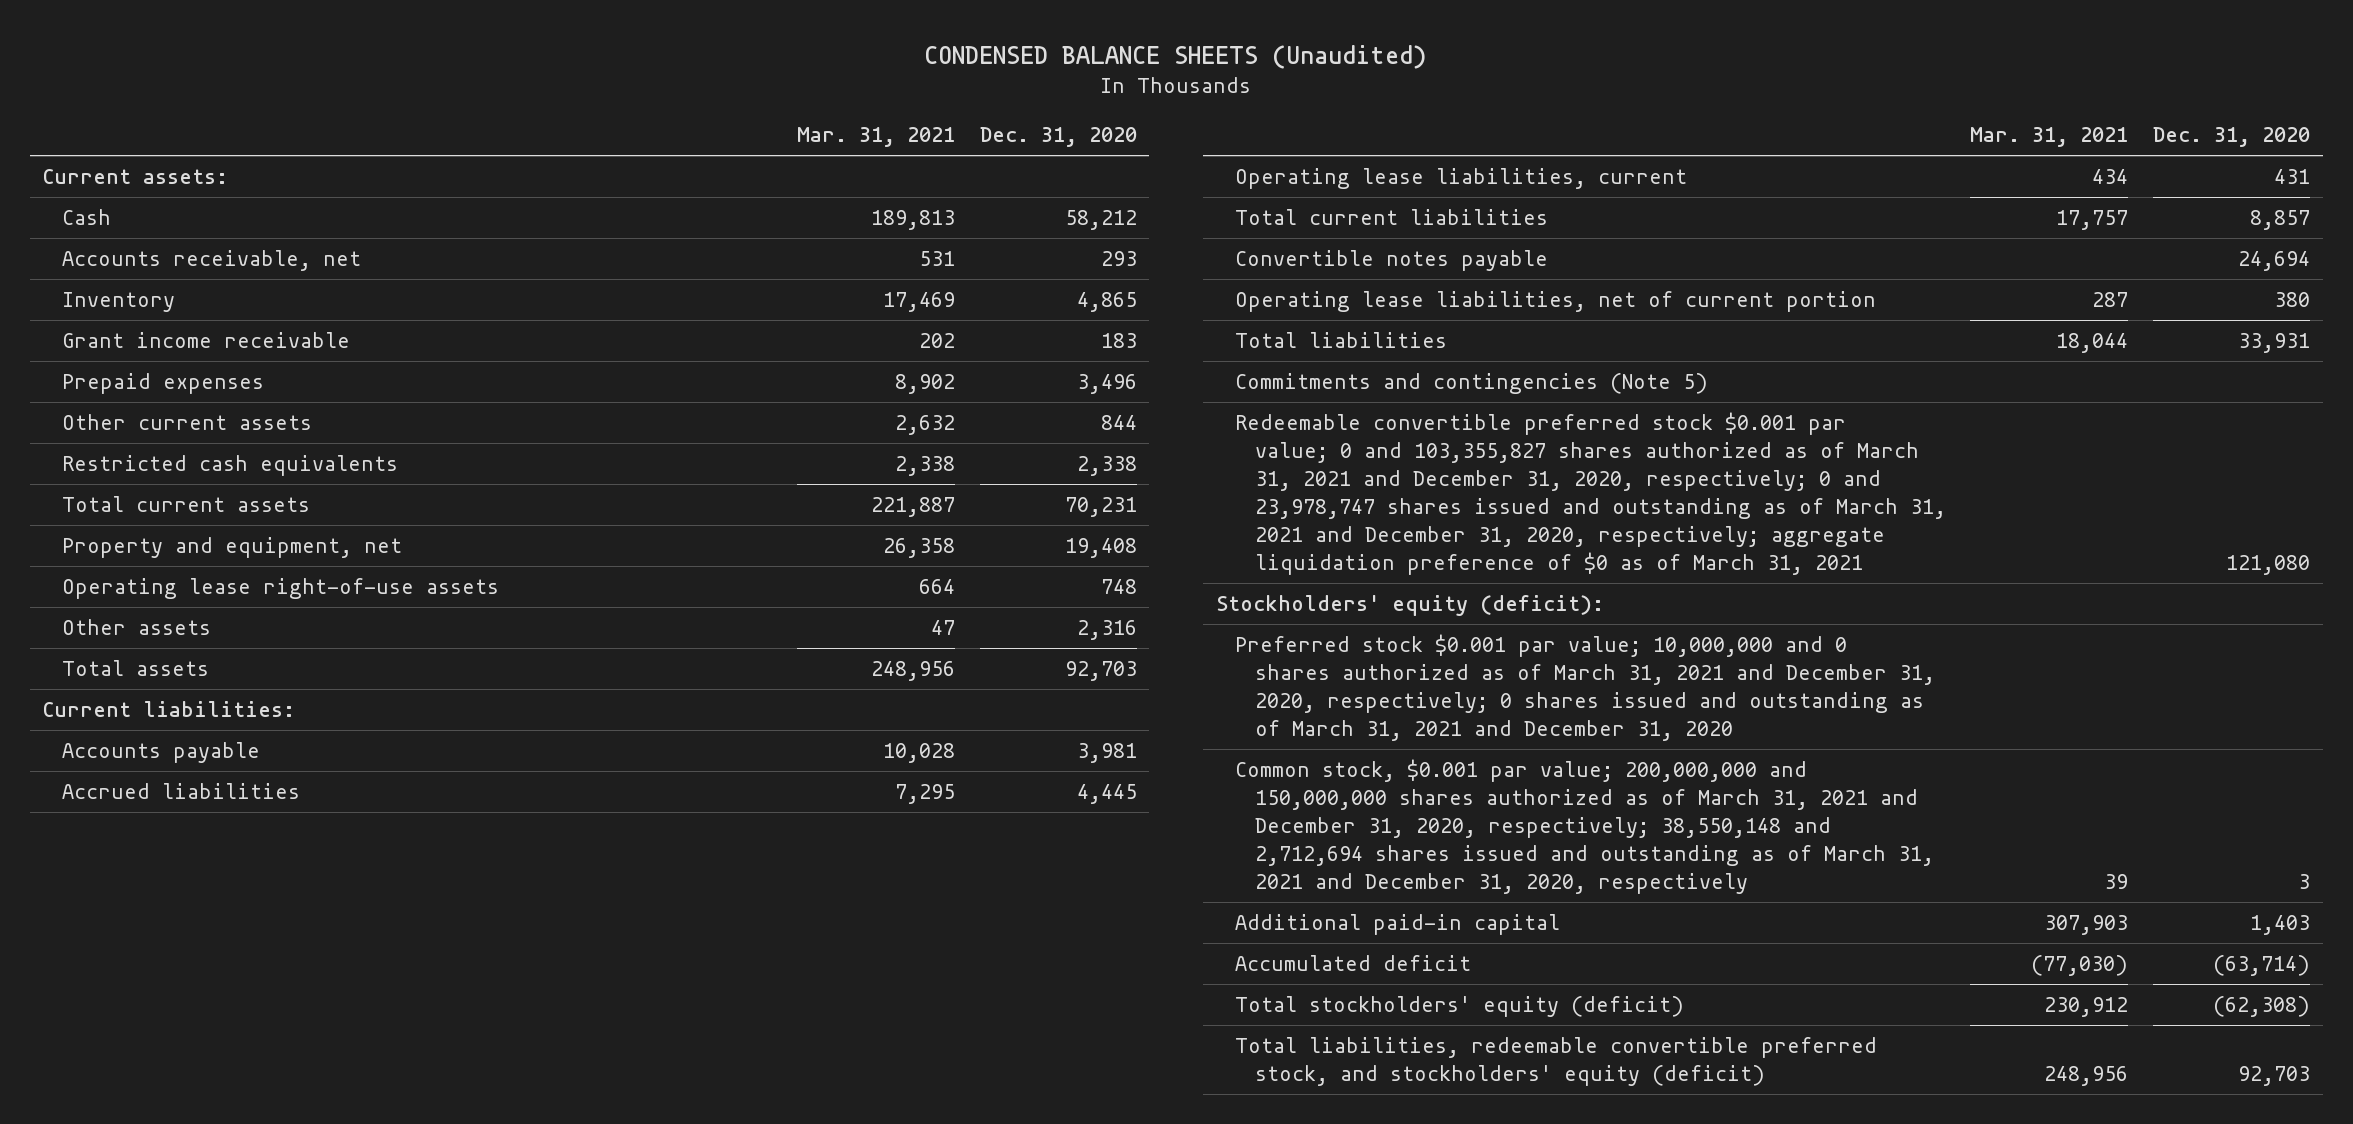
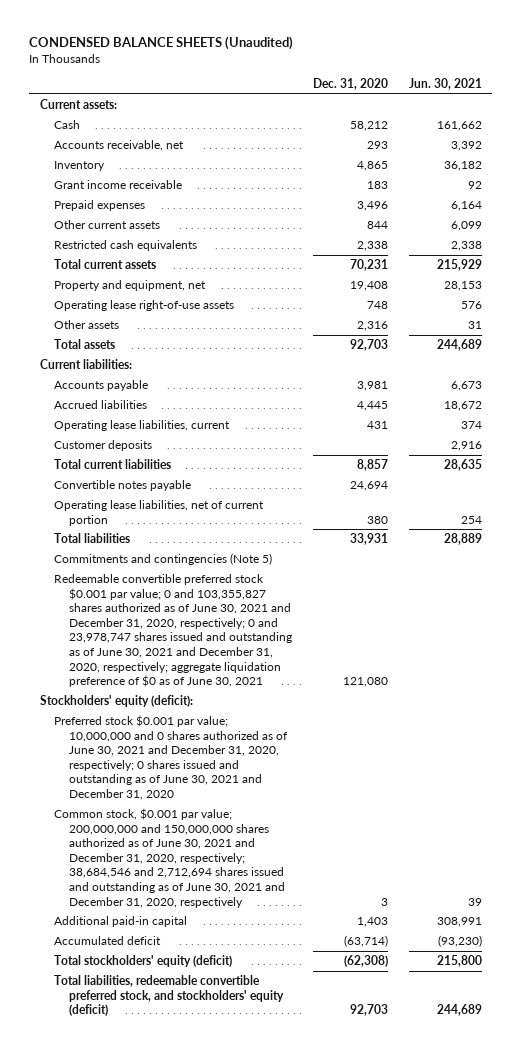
- | Mar. 31, 2021 | Dec. 31, 2020
+ | Dec. 31, 2020 | Jun. 30, 2021
+ Customer deposits | | 2,916
- Redeemable convertible preferred stock $0.001 par value; 0 and 103,355,827 shares authorized as of March 31, 2021 and December 31, 2020, respectively; 0 and 23,978,747 shares issued and outstanding as of March 31, 2021 and December 31, 2020, respectively; aggregate liquidation preference of $0 as of March 31, 2021 | | 121,080
+ Redeemable convertible preferred stock $0.001 par value; 0 and 103,355,827 shares authorized as of June 30, 2021 and December 31, 2020, respectively; 0 and 23,978,747 shares issued and outstanding as of June 30, 2021 and December 31, 2020, respectively; aggregate liquidation preference of $0 as of June 30, 2021 | 121,080 |
- Preferred stock $0.001 par value; 10,000,000 and 0 shares authorized as of March 31, 2021 and December 31, 2020, respectively; 0 shares issued and outstanding as of March 31, 2021 and December 31, 2020
- Common stock, $0.001 par value; 200,000,000 and 150,000,000 shares authorized as of March 31, 2021 and December 31, 2020, respectively; 38,550,148 and 2,712,694 shares issued and outstanding as of March 31, 2021 and December 31, 2020, respectively | 39 | 3
+ Preferred stock $0.001 par value; 10,000,000 and 0 shares authorized as of June 30, 2021 and December 31, 2020, respectively; 0 shares issued and outstanding as of June 30, 2021 and December 31, 2020
+ Common stock, $0.001 par value; 200,000,000 and 150,000,000 shares authorized as of June 30, 2021 and December 31, 2020, respectively; 38,684,546 and 2,712,694 shares issued and outstanding as of June 30, 2021 and December 31, 2020, respectively | 3 | 39

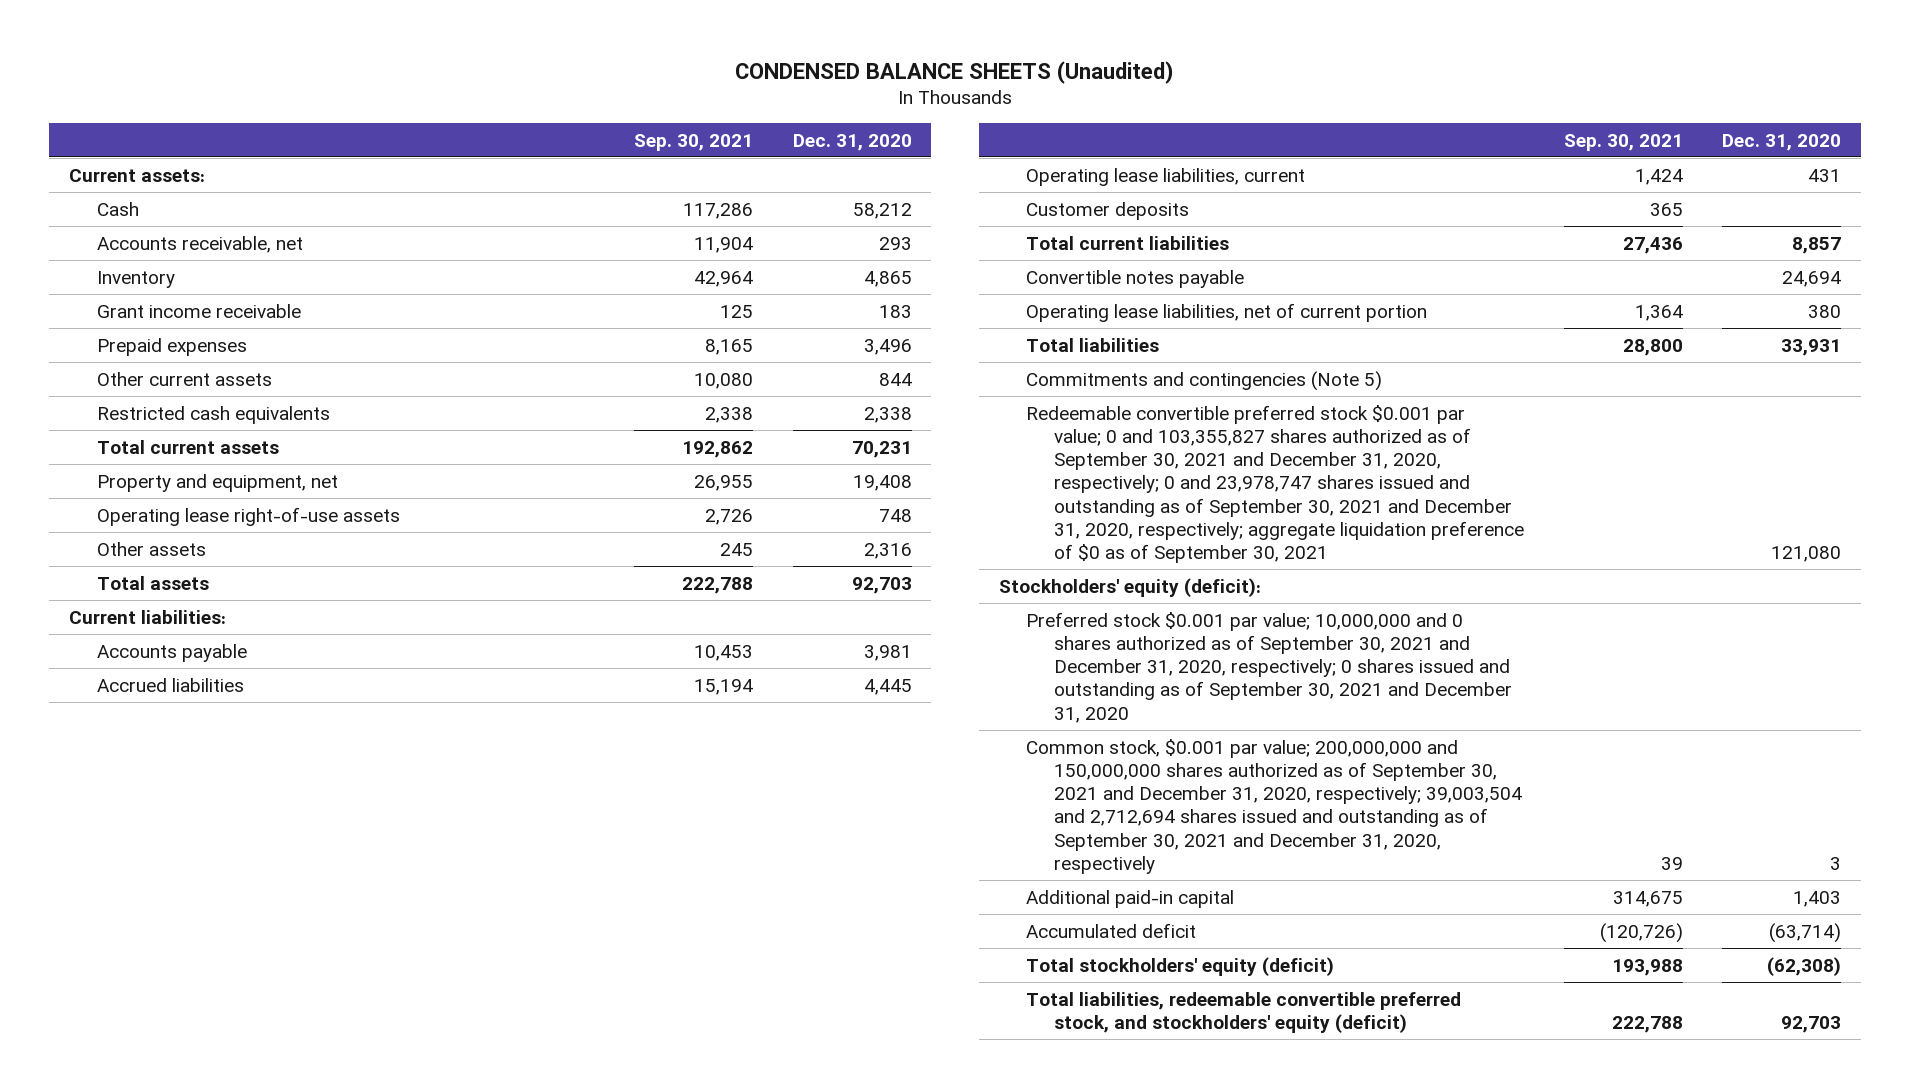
- | Dec. 31, 2020 | Jun. 30, 2021
+ | Sep. 30, 2021 | Dec. 31, 2020
- Redeemable convertible preferred stock $0.001 par value; 0 and 103,355,827 shares authorized as of June 30, 2021 and December 31, 2020, respectively; 0 and 23,978,747 shares issued and outstanding as of June 30, 2021 and December 31, 2020, respectively; aggregate liquidation preference of $0 as of June 30, 2021 | 121,080 |
+ Redeemable convertible preferred stock $0.001 par value; 0 and 103,355,827 shares authorized as of September 30, 2021 and December 31, 2020, respectively; 0 and 23,978,747 shares issued and outstanding as of September 30, 2021 and December 31, 2020, respectively; aggregate liquidation preference of $0 as of September 30, 2021 | | 121,080
- Preferred stock $0.001 par value; 10,000,000 and 0 shares authorized as of June 30, 2021 and December 31, 2020, respectively; 0 shares issued and outstanding as of June 30, 2021 and December 31, 2020
- Common stock, $0.001 par value; 200,000,000 and 150,000,000 shares authorized as of June 30, 2021 and December 31, 2020, respectively; 38,684,546 and 2,712,694 shares issued and outstanding as of June 30, 2021 and December 31, 2020, respectively | 3 | 39
+ Preferred stock $0.001 par value; 10,000,000 and 0 shares authorized as of September 30, 2021 and December 31, 2020, respectively; 0 shares issued and outstanding as of September 30, 2021 and December 31, 2020
+ Common stock, $0.001 par value; 200,000,000 and 150,000,000 shares authorized as of September 30, 2021 and December 31, 2020, respectively; 39,003,504 and 2,712,694 shares issued and outstanding as of September 30, 2021 and December 31, 2020, respectively | 39 | 3

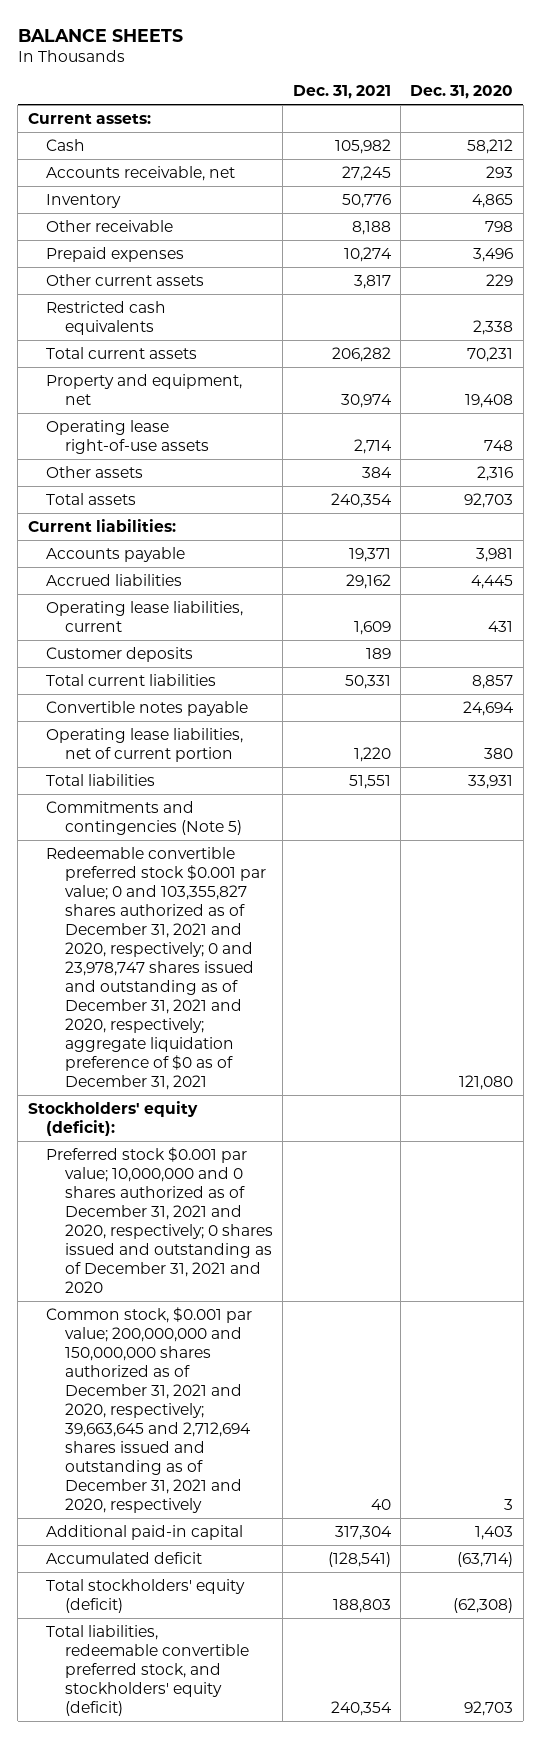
- CONDENSED BALANCE SHEETS (Unaudited)
+ BALANCE SHEETS
- | Sep. 30, 2021 | Dec. 31, 2020
+ | Dec. 31, 2021 | Dec. 31, 2020
- Grant income receivable | 125 | 183
+ Other receivable | 8,188 | 798
- Other current assets | 10,080 | 844
+ Other current assets | 3,817 | 229
- Redeemable convertible preferred stock $0.001 par value; 0 and 103,355,827 shares authorized as of September 30, 2021 and December 31, 2020, respectively; 0 and 23,978,747 shares issued and outstanding as of September 30, 2021 and December 31, 2020, respectively; aggregate liquidation preference of $0 as of September 30, 2021 | | 121,080
+ Redeemable convertible preferred stock $0.001 par value; 0 and 103,355,827 shares authorized as of December 31, 2021 and 2020, respectively; 0 and 23,978,747 shares issued and outstanding as of December 31, 2021 and 2020, respectively; aggregate liquidation preference of $0 as of December 31, 2021 | | 121,080
- Preferred stock $0.001 par value; 10,000,000 and 0 shares authorized as of September 30, 2021 and December 31, 2020, respectively; 0 shares issued and outstanding as of September 30, 2021 and December 31, 2020
- Common stock, $0.001 par value; 200,000,000 and 150,000,000 shares authorized as of September 30, 2021 and December 31, 2020, respectively; 39,003,504 and 2,712,694 shares issued and outstanding as of September 30, 2021 and December 31, 2020, respectively | 39 | 3
+ Preferred stock $0.001 par value; 10,000,000 and 0 shares authorized as of December 31, 2021 and 2020, respectively; 0 shares issued and outstanding as of December 31, 2021 and 2020
+ Common stock, $0.001 par value; 200,000,000 and 150,000,000 shares authorized as of December 31, 2021 and 2020, respectively; 39,663,645 and 2,712,694 shares issued and outstanding as of December 31, 2021 and 2020, respectively | 40 | 3

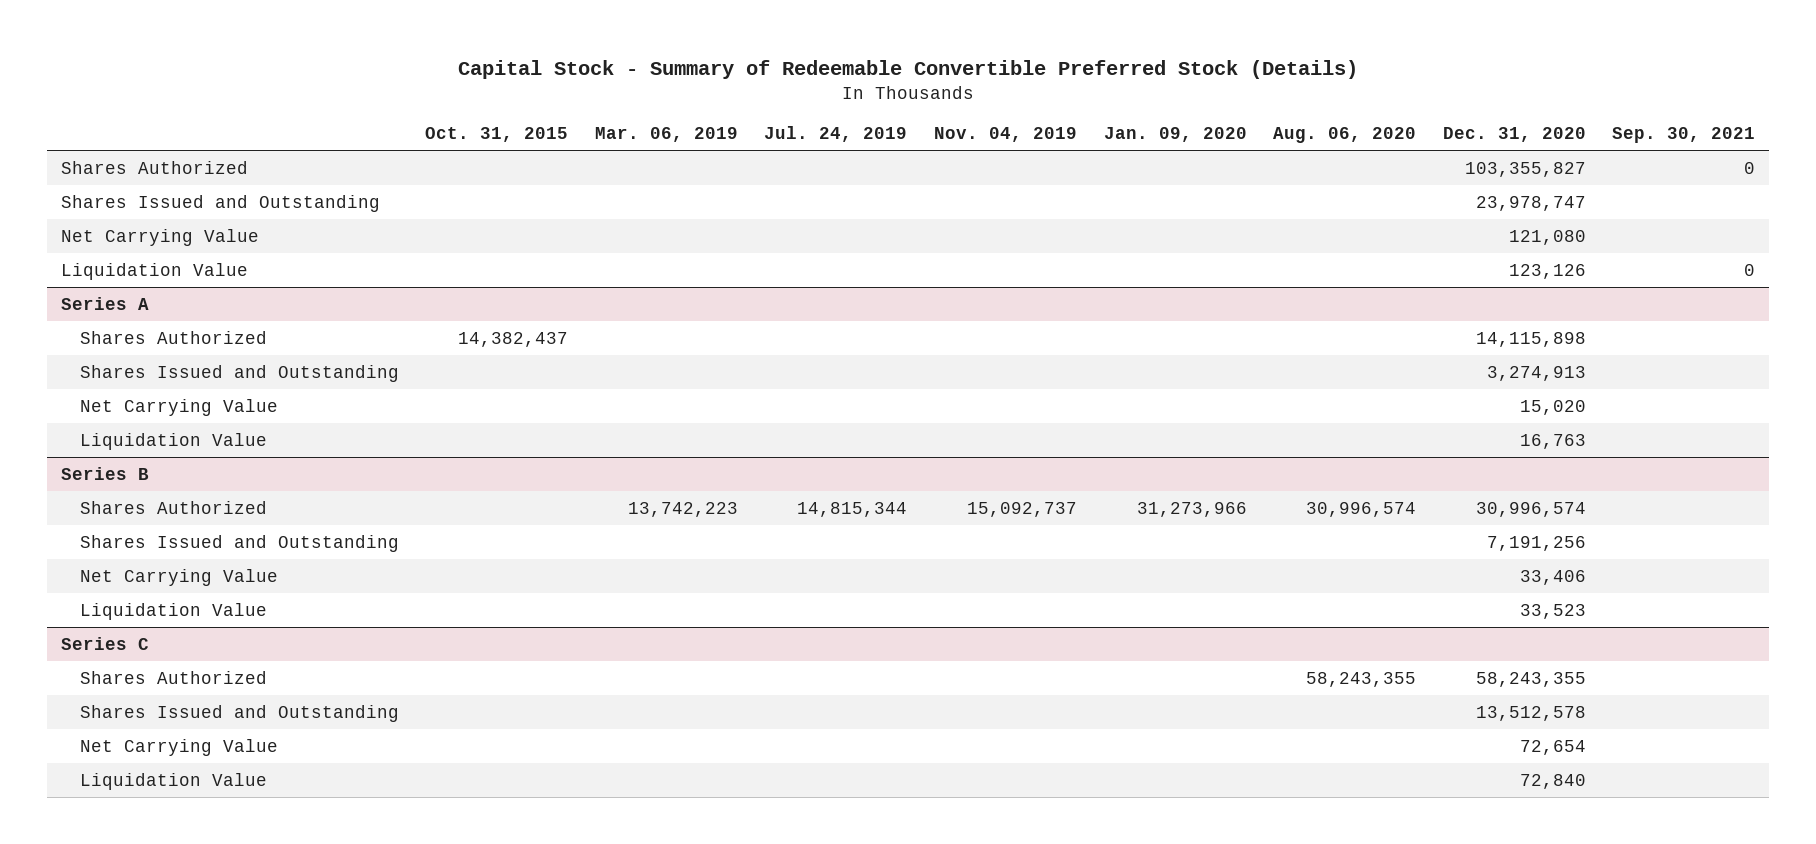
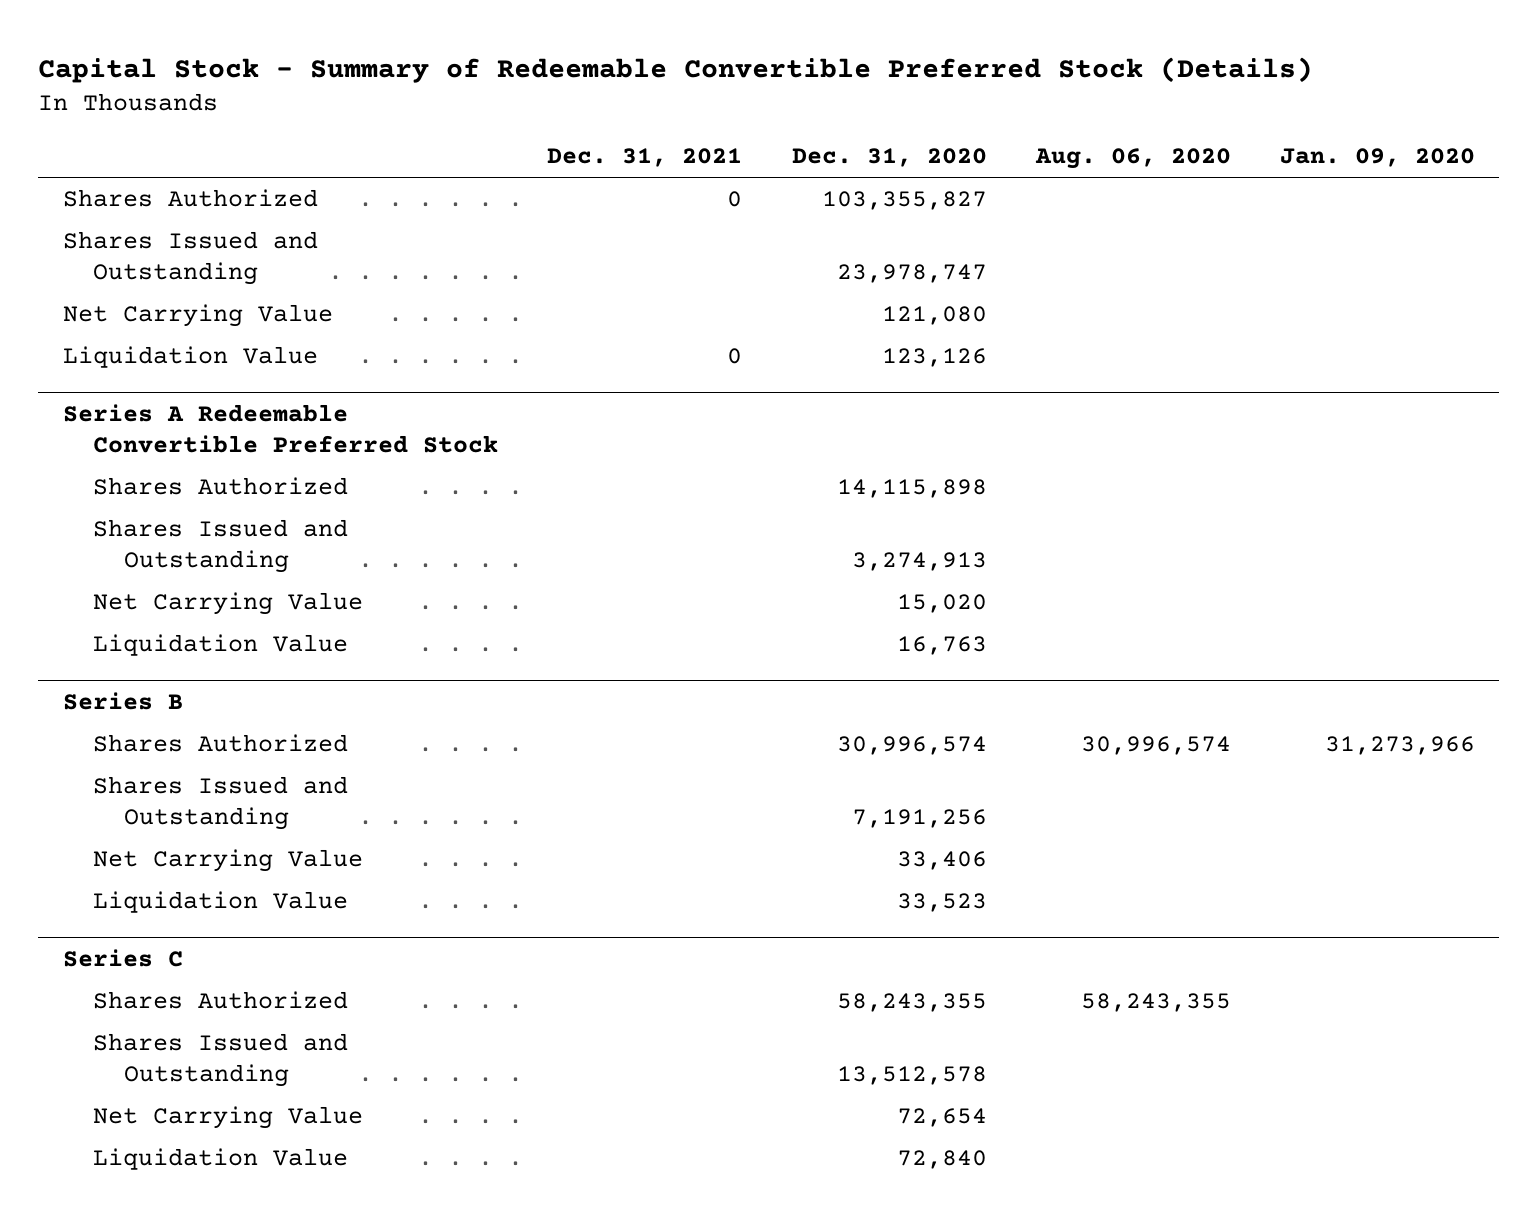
- | Oct. 31, 2015 | Mar. 06, 2019 | Jul. 24, 2019 | Nov. 04, 2019 | Jan. 09, 2020 | Aug. 06, 2020 | Dec. 31, 2020 | Sep. 30, 2021
+ | Dec. 31, 2021 | Dec. 31, 2020 | Aug. 06, 2020 | Jan. 09, 2020
- Series A
+ Series A Redeemable Convertible Preferred Stock

